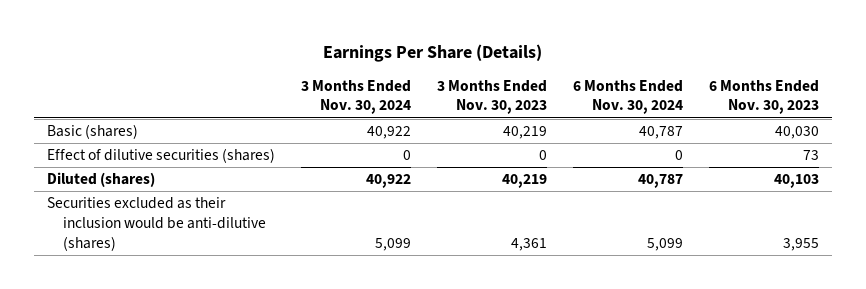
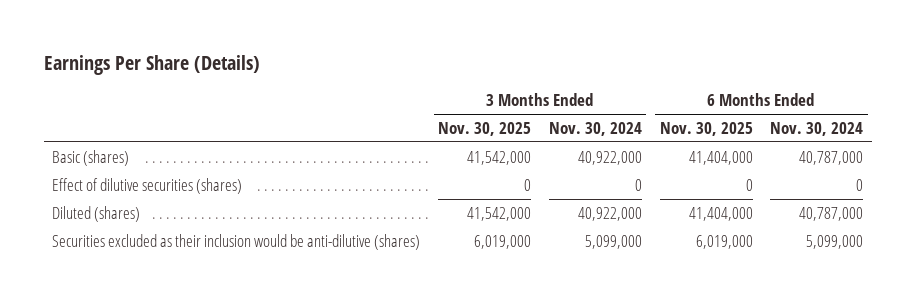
- | 3 Months Ended Nov. 30, 2024 | 3 Months Ended Nov. 30, 2023 | 6 Months Ended Nov. 30, 2024 | 6 Months Ended Nov. 30, 2023
+ | 3 Months Ended Nov. 30, 2025 | 3 Months Ended Nov. 30, 2024 | 6 Months Ended Nov. 30, 2025 | 6 Months Ended Nov. 30, 2024
- Basic (shares) | 40,922 | 40,219 | 40,787 | 40,030
+ Basic (shares) | 41,542,000 | 40,922,000 | 41,404,000 | 40,787,000
- Diluted (shares) | 40,922 | 40,219 | 40,787 | 40,103
- Securities excluded as their inclusion would be anti-dilutive (shares) | 5,099 | 4,361 | 5,099 | 3,955
+ Diluted (shares) | 41,542,000 | 40,922,000 | 41,404,000 | 40,787,000
+ Securities excluded as their inclusion would be anti-dilutive (shares) | 6,019,000 | 5,099,000 | 6,019,000 | 5,099,000

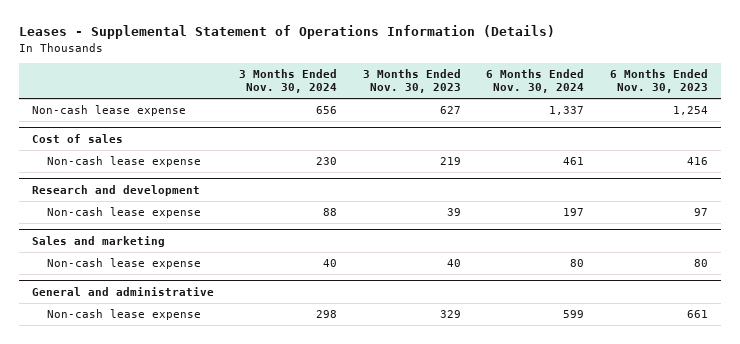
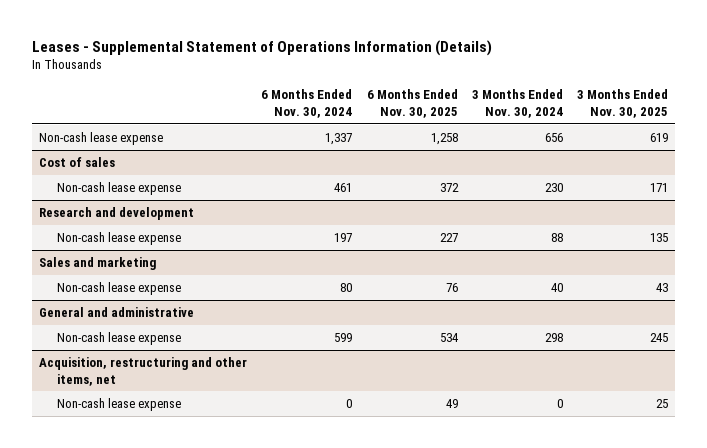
- | 3 Months Ended Nov. 30, 2024 | 3 Months Ended Nov. 30, 2023 | 6 Months Ended Nov. 30, 2024 | 6 Months Ended Nov. 30, 2023
+ | 6 Months Ended Nov. 30, 2024 | 6 Months Ended Nov. 30, 2025 | 3 Months Ended Nov. 30, 2024 | 3 Months Ended Nov. 30, 2025
+ Acquisition, restructuring and other items, net
+ Non-cash lease expense | 0 | 49 | 0 | 25

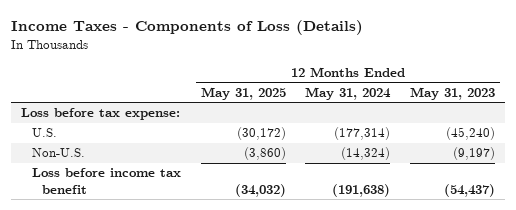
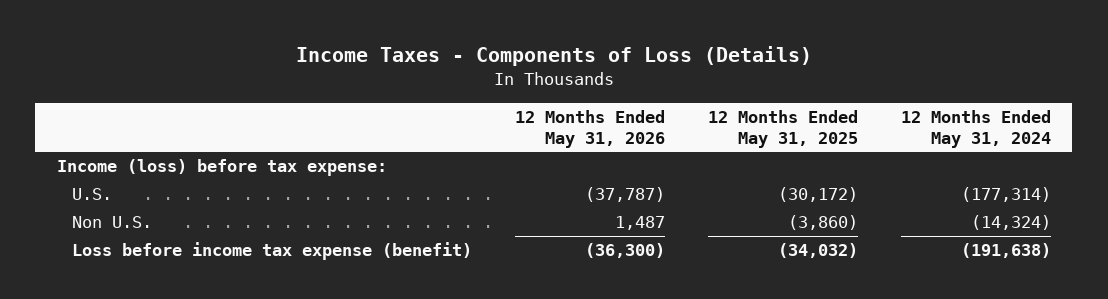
- | 12 Months Ended May 31, 2025 | 12 Months Ended May 31, 2024 | 12 Months Ended May 31, 2023
+ | 12 Months Ended May 31, 2026 | 12 Months Ended May 31, 2025 | 12 Months Ended May 31, 2024
- Loss before tax expense:
+ Income (loss) before tax expense:
- Non-U.S. | (3,860) | (14,324) | (9,197)
- Loss before income tax benefit | (34,032) | (191,638) | (54,437)
+ Non U.S. | 1,487 | (3,860) | (14,324)
+ Loss before income tax expense (benefit) | (36,300) | (34,032) | (191,638)

